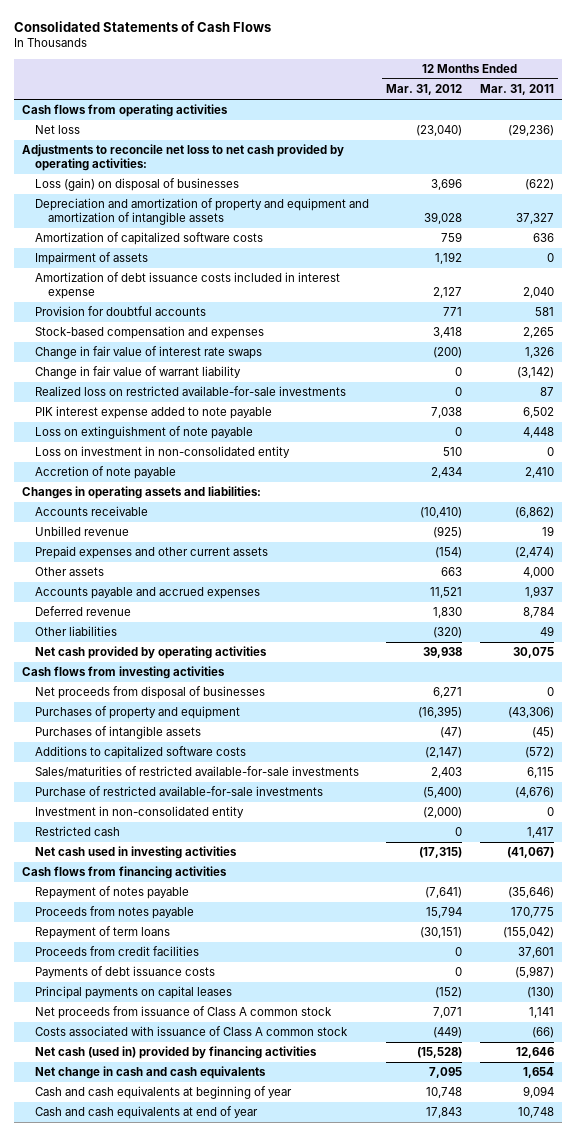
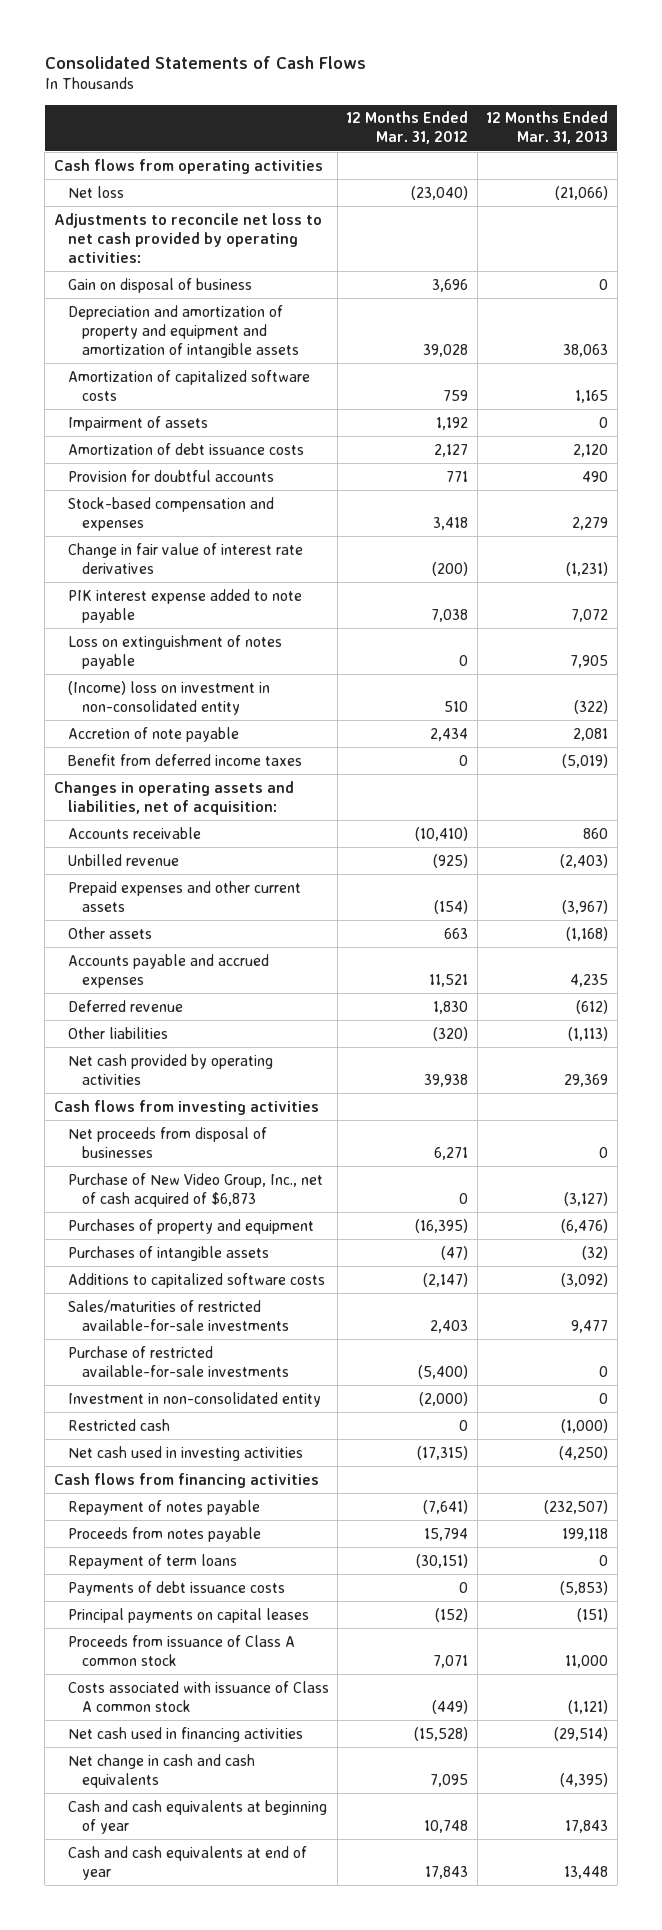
- | 12 Months Ended Mar. 31, 2012 | 12 Months Ended Mar. 31, 2011
+ | 12 Months Ended Mar. 31, 2012 | 12 Months Ended Mar. 31, 2013
- Loss (gain) on disposal of businesses | 3,696 | (622)
+ Gain on disposal of business | 3,696 | 0
- Amortization of debt issuance costs included in interest expense | 2,127 | 2,040
+ Amortization of debt issuance costs | 2,127 | 2,120
- Change in fair value of interest rate swaps | (200) | 1,326
- Change in fair value of warrant liability | 0 | (3,142)
- Realized loss on restricted available-for-sale investments | 0 | 87
+ Change in fair value of interest rate derivatives | (200) | (1,231)
- Loss on extinguishment of note payable | 0 | 4,448
- Loss on investment in non-consolidated entity | 510 | 0
+ Loss on extinguishment of notes payable | 0 | 7,905
+ (Income) loss on investment in non-consolidated entity | 510 | (322)
- Changes in operating assets and liabilities:
+ Benefit from deferred income taxes | 0 | (5,019)
+ Changes in operating assets and liabilities, net of acquisition:
+ Purchase of New Video Group, Inc., net of cash acquired of $6,873 | 0 | (3,127)
- Proceeds from credit facilities | 0 | 37,601
- Net proceeds from issuance of Class A common stock | 7,071 | 1,141
+ Proceeds from issuance of Class A common stock | 7,071 | 11,000
- Net cash (used in) provided by financing activities | (15,528) | 12,646
+ Net cash used in financing activities | (15,528) | (29,514)

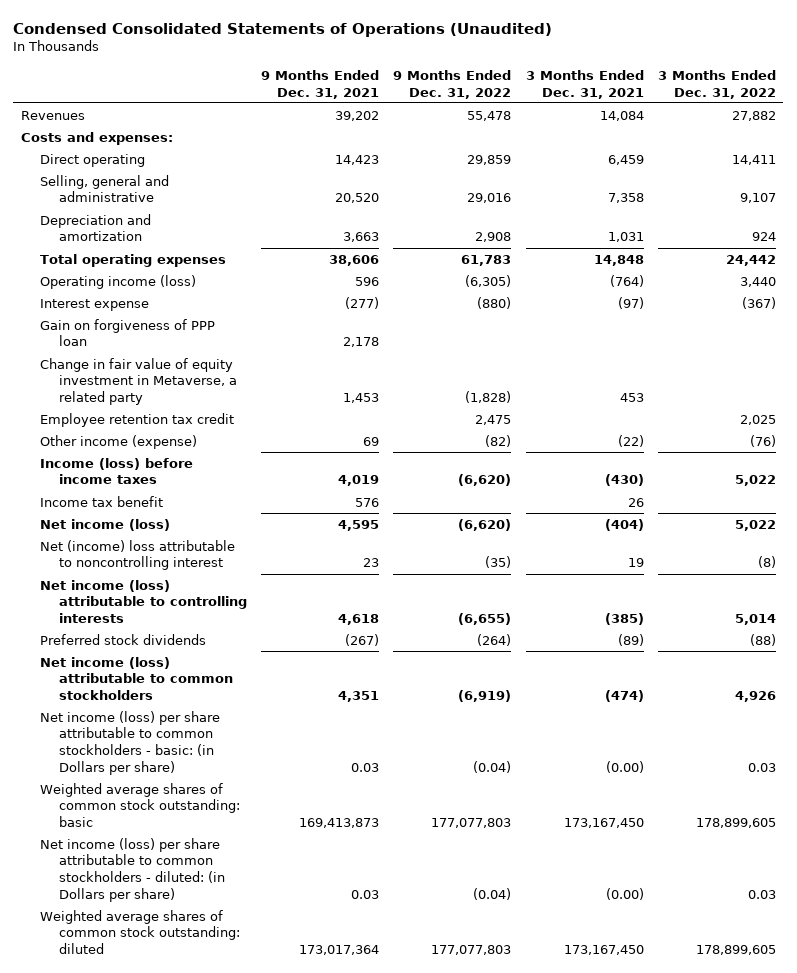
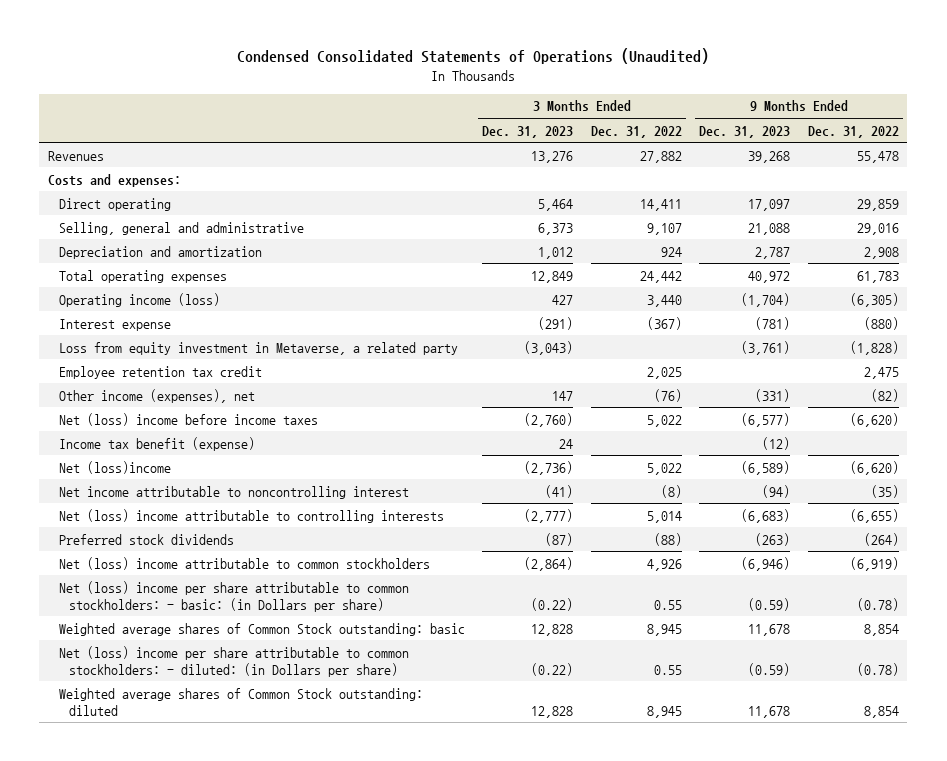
- | 9 Months Ended Dec. 31, 2021 | 9 Months Ended Dec. 31, 2022 | 3 Months Ended Dec. 31, 2021 | 3 Months Ended Dec. 31, 2022
+ | 3 Months Ended Dec. 31, 2023 | 3 Months Ended Dec. 31, 2022 | 9 Months Ended Dec. 31, 2023 | 9 Months Ended Dec. 31, 2022
- Gain on forgiveness of PPP loan | 2,178 | | |
- Change in fair value of equity investment in Metaverse, a related party | 1,453 | (1,828) | 453 |
+ Loss from equity investment in Metaverse, a related party | (3,043) | | (3,761) | (1,828)
- Other income (expense) | 69 | (82) | (22) | (76)
- Income (loss) before income taxes | 4,019 | (6,620) | (430) | 5,022
- Income tax benefit | 576 | | 26 |
- Net income (loss) | 4,595 | (6,620) | (404) | 5,022
- Net (income) loss attributable to noncontrolling interest | 23 | (35) | 19 | (8)
- Net income (loss) attributable to controlling interests | 4,618 | (6,655) | (385) | 5,014
+ Other income (expenses), net | 147 | (76) | (331) | (82)
+ Net (loss) income before income taxes | (2,760) | 5,022 | (6,577) | (6,620)
+ Income tax benefit (expense) | 24 | | (12) |
+ Net (loss)income | (2,736) | 5,022 | (6,589) | (6,620)
+ Net income attributable to noncontrolling interest | (41) | (8) | (94) | (35)
+ Net (loss) income attributable to controlling interests | (2,777) | 5,014 | (6,683) | (6,655)
- Net income (loss) attributable to common stockholders | 4,351 | (6,919) | (474) | 4,926
- Net income (loss) per share attributable to common stockholders - basic: (in Dollars per share) | 0.03 | (0.04) | (0.00) | 0.03
- Weighted average shares of common stock outstanding: basic | 169,413,873 | 177,077,803 | 173,167,450 | 178,899,605
- Net income (loss) per share attributable to common stockholders - diluted: (in Dollars per share) | 0.03 | (0.04) | (0.00) | 0.03
- Weighted average shares of common stock outstanding: diluted | 173,017,364 | 177,077,803 | 173,167,450 | 178,899,605
+ Net (loss) income attributable to common stockholders | (2,864) | 4,926 | (6,946) | (6,919)
+ Net (loss) income per share attributable to common stockholders: - basic: (in Dollars per share) | (0.22) | 0.55 | (0.59) | (0.78)
+ Weighted average shares of Common Stock outstanding: basic | 12,828 | 8,945 | 11,678 | 8,854
+ Net (loss) income per share attributable to common stockholders: - diluted: (in Dollars per share) | (0.22) | 0.55 | (0.59) | (0.78)
+ Weighted average shares of Common Stock outstanding: diluted | 12,828 | 8,945 | 11,678 | 8,854

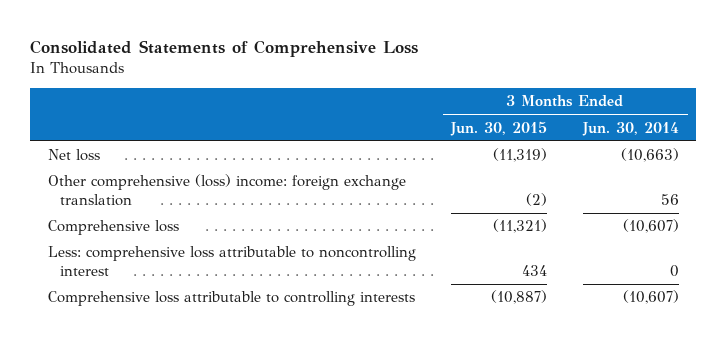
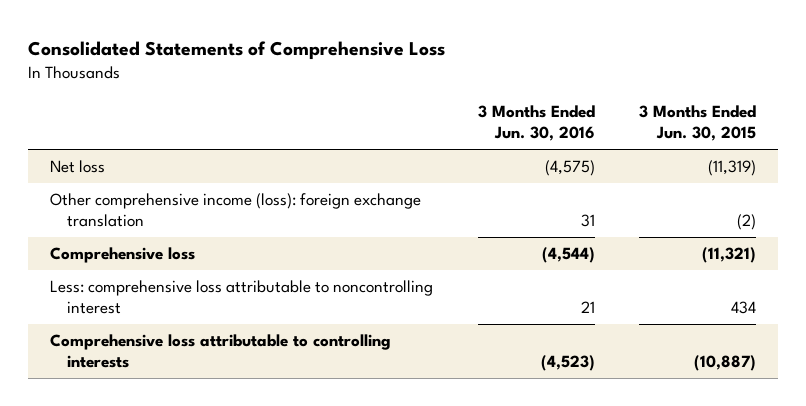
- | 3 Months Ended Jun. 30, 2015 | 3 Months Ended Jun. 30, 2014
+ | 3 Months Ended Jun. 30, 2016 | 3 Months Ended Jun. 30, 2015
- Other comprehensive (loss) income: foreign exchange translation | (2) | 56
+ Other comprehensive income (loss): foreign exchange translation | 31 | (2)

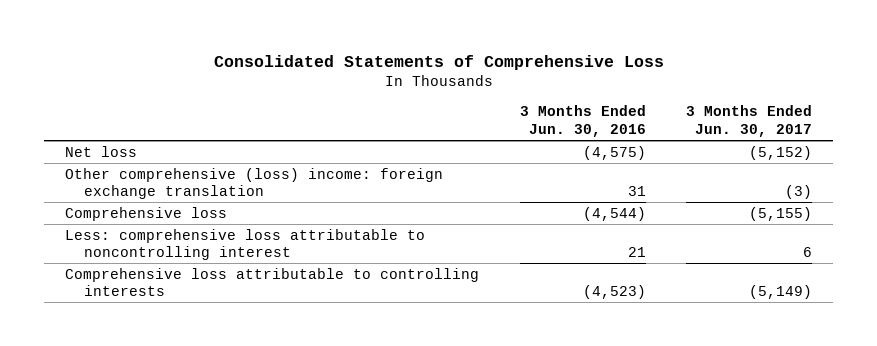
- | 3 Months Ended Jun. 30, 2016 | 3 Months Ended Jun. 30, 2015
+ | 3 Months Ended Jun. 30, 2016 | 3 Months Ended Jun. 30, 2017
- Other comprehensive income (loss): foreign exchange translation | 31 | (2)
+ Other comprehensive (loss) income: foreign exchange translation | 31 | (3)

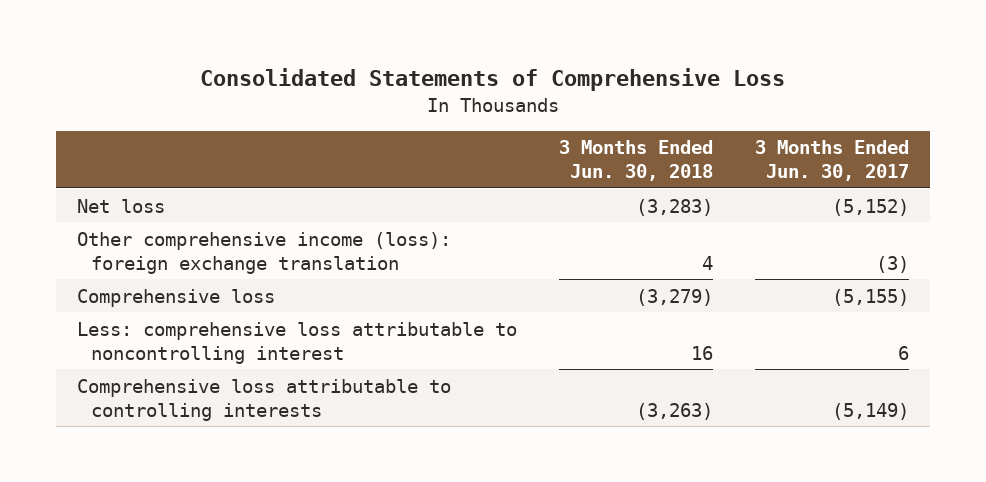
- | 3 Months Ended Jun. 30, 2016 | 3 Months Ended Jun. 30, 2017
+ | 3 Months Ended Jun. 30, 2018 | 3 Months Ended Jun. 30, 2017
- Other comprehensive (loss) income: foreign exchange translation | 31 | (3)
+ Other comprehensive income (loss): foreign exchange translation | 4 | (3)

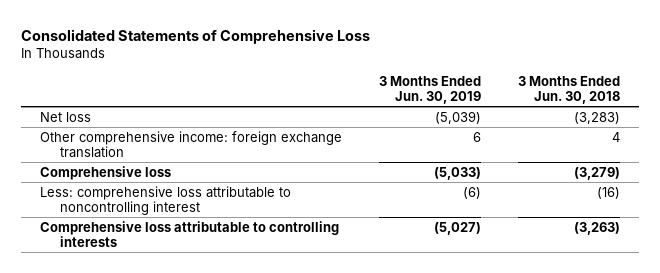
- | 3 Months Ended Jun. 30, 2018 | 3 Months Ended Jun. 30, 2017
+ | 3 Months Ended Jun. 30, 2019 | 3 Months Ended Jun. 30, 2018
- Other comprehensive income (loss): foreign exchange translation | 4 | (3)
+ Other comprehensive income: foreign exchange translation | 6 | 4
- Less: comprehensive loss attributable to noncontrolling interest | 16 | 6
+ Less: comprehensive loss attributable to noncontrolling interest | (6) | (16)

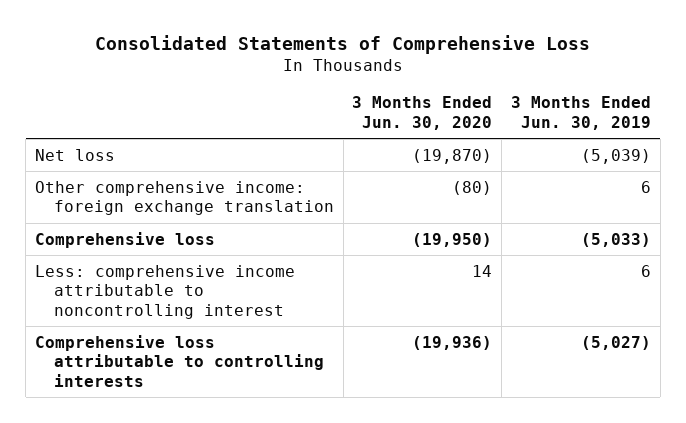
- | 3 Months Ended Jun. 30, 2019 | 3 Months Ended Jun. 30, 2018
+ | 3 Months Ended Jun. 30, 2020 | 3 Months Ended Jun. 30, 2019
- Less: comprehensive loss attributable to noncontrolling interest | (6) | (16)
+ Less: comprehensive income attributable to noncontrolling interest | 14 | 6

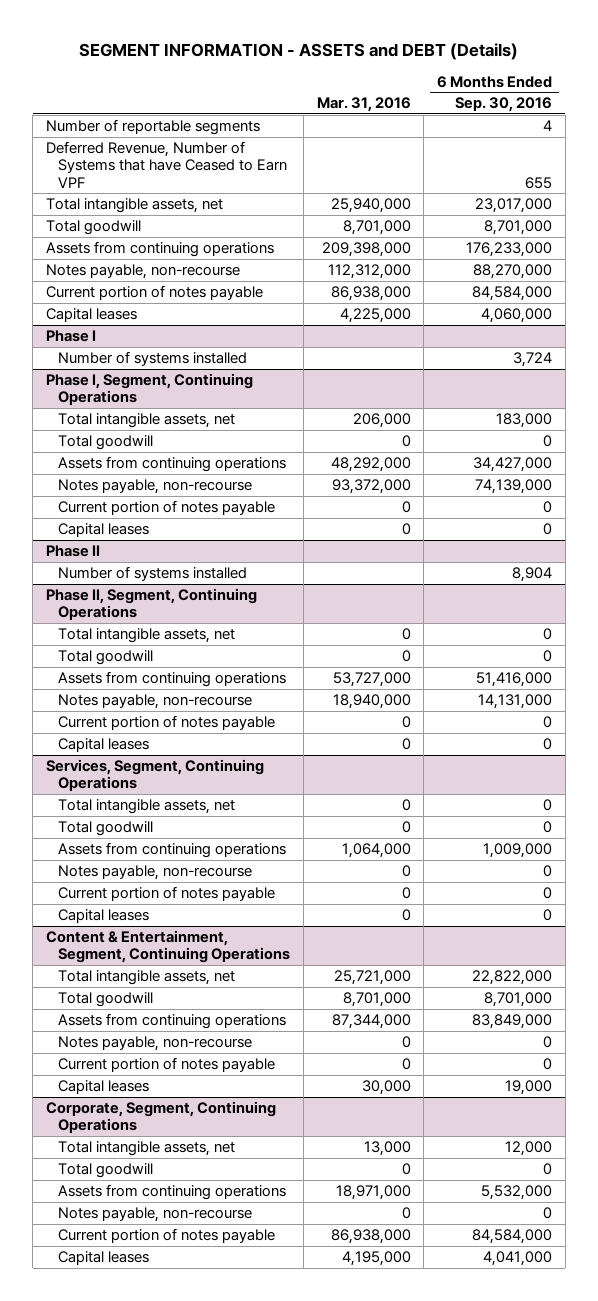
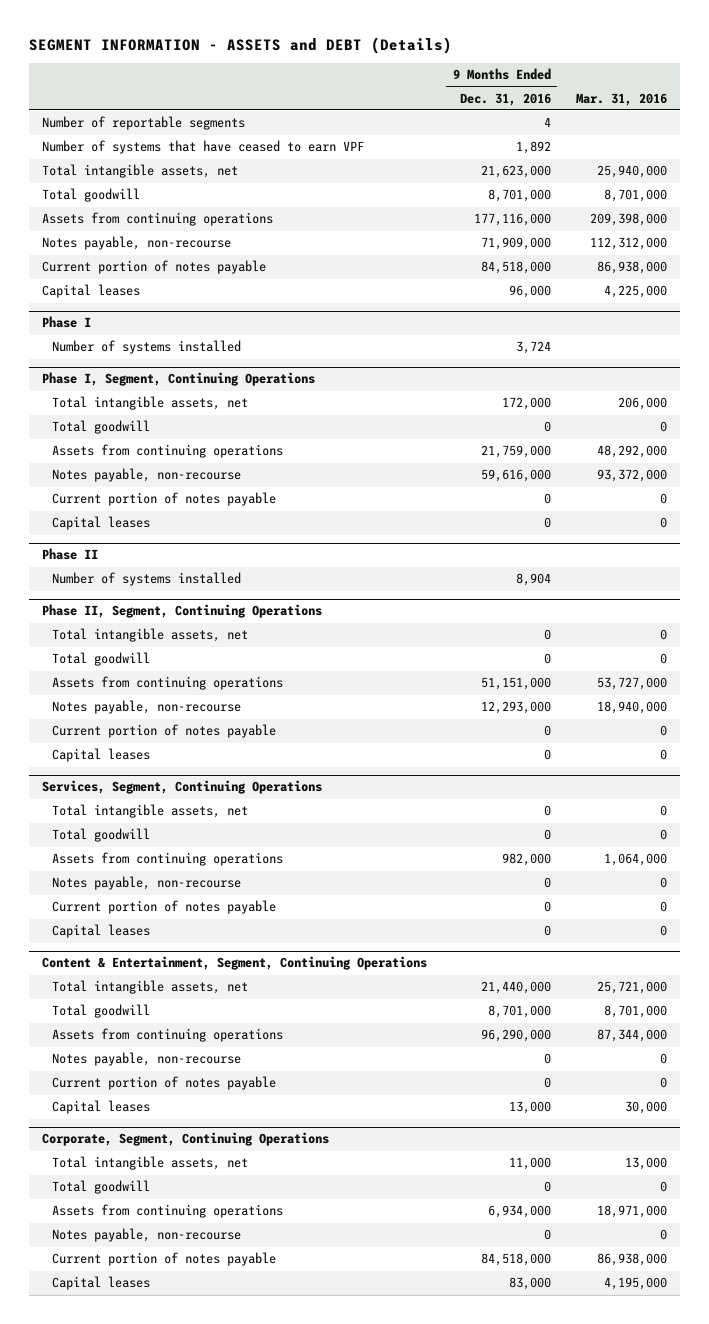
- | Mar. 31, 2016 | 6 Months Ended Sep. 30, 2016
+ | 9 Months Ended Dec. 31, 2016 | Mar. 31, 2016
- Deferred Revenue, Number of Systems that have Ceased to Earn VPF | | 655
+ Number of systems that have ceased to earn VPF | 1,892 |

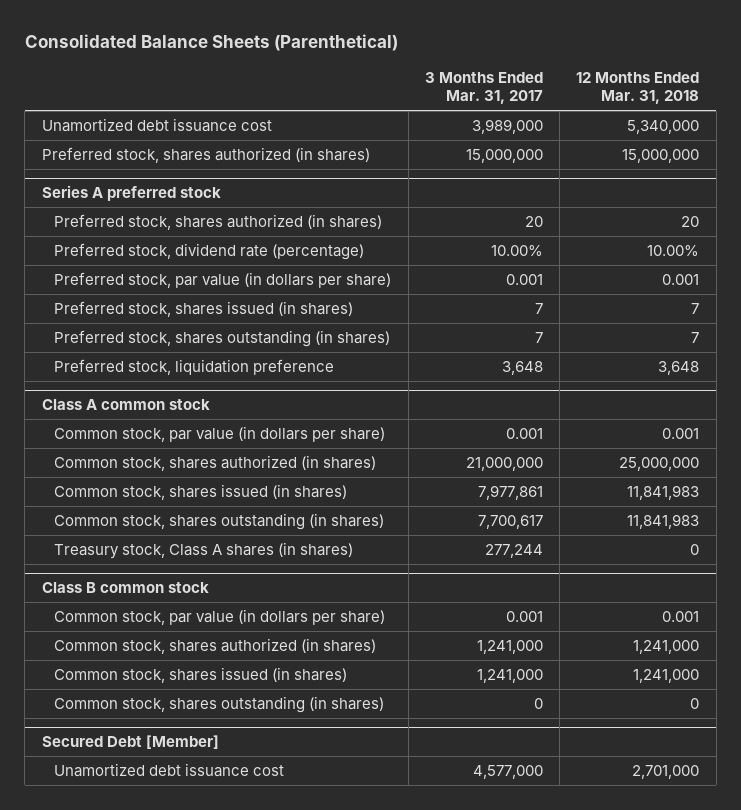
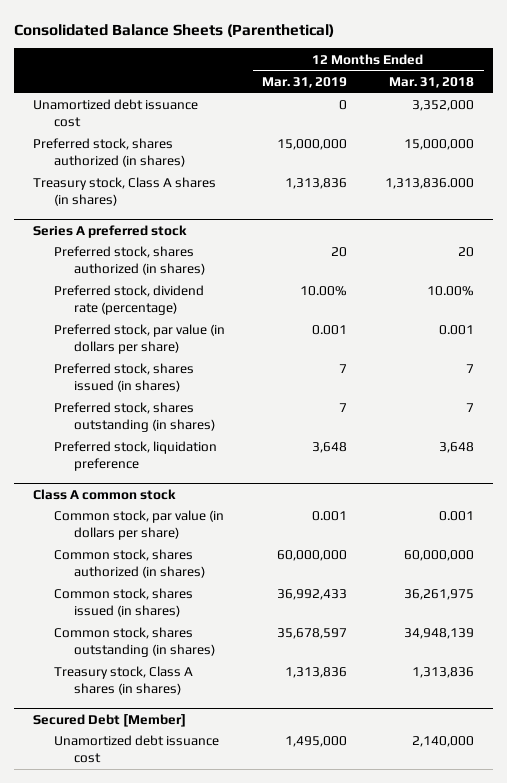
- | 3 Months Ended Mar. 31, 2017 | 12 Months Ended Mar. 31, 2018
+ | 12 Months Ended Mar. 31, 2019 | 12 Months Ended Mar. 31, 2018
- Unamortized debt issuance cost | 3,989,000 | 5,340,000
+ Unamortized debt issuance cost | 0 | 3,352,000
+ Treasury stock, Class A shares (in shares) | 1,313,836 | 1,313,836.000
@ Class A common stock
- Common stock, shares authorized (in shares) | 21,000,000 | 25,000,000
- Common stock, shares issued (in shares) | 7,977,861 | 11,841,983
- Common stock, shares outstanding (in shares) | 7,700,617 | 11,841,983
- Treasury stock, Class A shares (in shares) | 277,244 | 0
- Class B common stock
- Common stock, par value (in dollars per share) | 0.001 | 0.001
- Common stock, shares authorized (in shares) | 1,241,000 | 1,241,000
- Common stock, shares issued (in shares) | 1,241,000 | 1,241,000
- Common stock, shares outstanding (in shares) | 0 | 0
@ Class A common stock
+ Common stock, shares authorized (in shares) | 60,000,000 | 60,000,000
+ Common stock, shares issued (in shares) | 36,992,433 | 36,261,975
+ Common stock, shares outstanding (in shares) | 35,678,597 | 34,948,139
+ Treasury stock, Class A shares (in shares) | 1,313,836 | 1,313,836
@ Secured Debt [Member]
- Unamortized debt issuance cost | 4,577,000 | 2,701,000
+ Unamortized debt issuance cost | 1,495,000 | 2,140,000

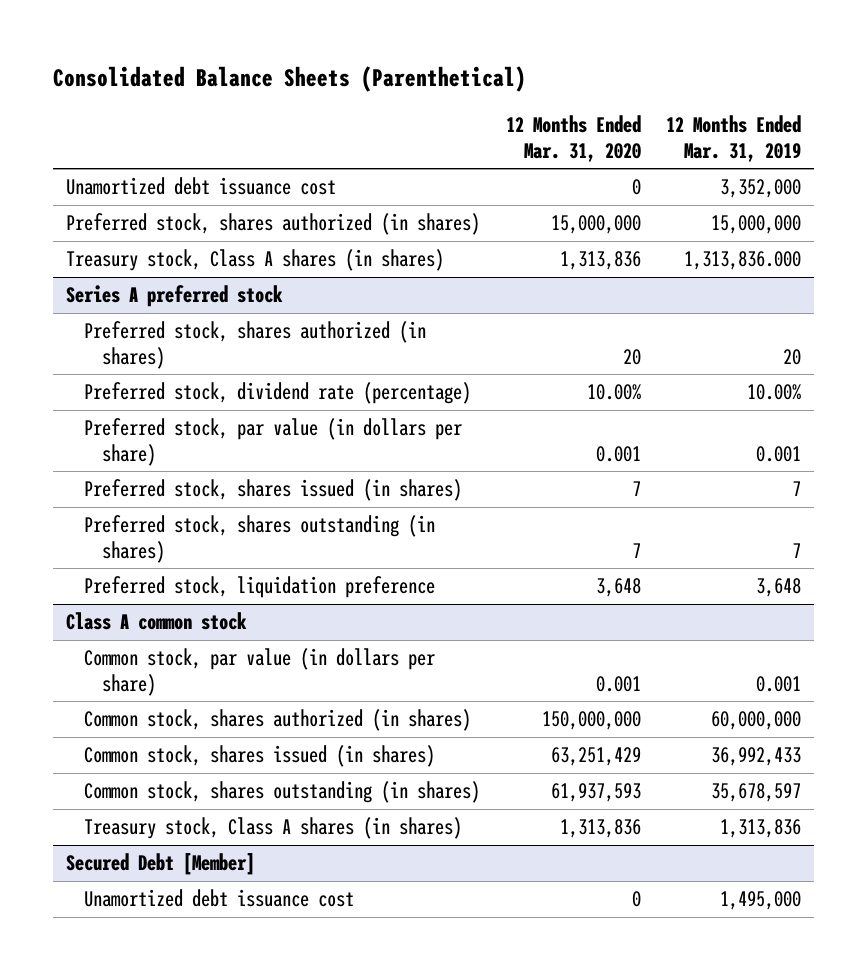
- | 12 Months Ended Mar. 31, 2019 | 12 Months Ended Mar. 31, 2018
+ | 12 Months Ended Mar. 31, 2020 | 12 Months Ended Mar. 31, 2019
- Unamortized debt issuance cost | 0 | 3,352,000
+ Unamortized debt issuance cost | 0 | 3,352,000
- Treasury stock, Class A shares (in shares) | 1,313,836 | 1,313,836.000
+ Treasury stock, Class A shares (in shares) | 1,313,836 | 1,313,836.000

